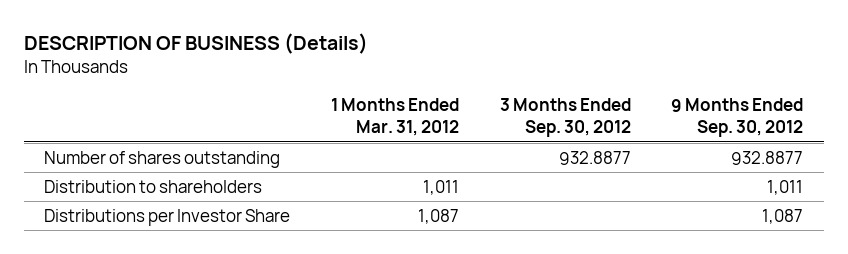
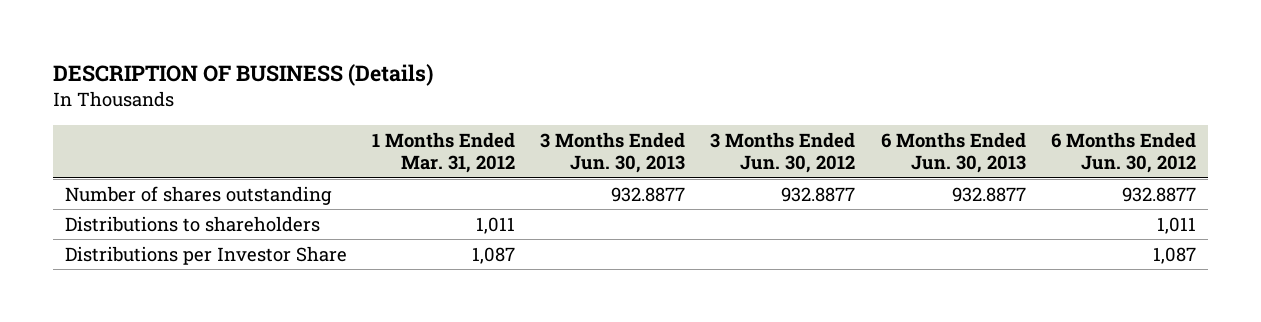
- | 1 Months Ended Mar. 31, 2012 | 3 Months Ended Sep. 30, 2012 | 9 Months Ended Sep. 30, 2012
+ | 1 Months Ended Mar. 31, 2012 | 3 Months Ended Jun. 30, 2013 | 3 Months Ended Jun. 30, 2012 | 6 Months Ended Jun. 30, 2013 | 6 Months Ended Jun. 30, 2012
- Distribution to shareholders | 1,011 | | 1,011
+ Distributions to shareholders | 1,011 | | | | 1,011

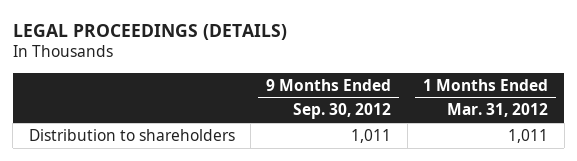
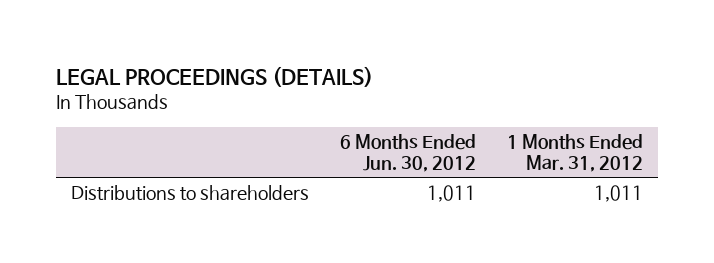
- | 9 Months Ended Sep. 30, 2012 | 1 Months Ended Mar. 31, 2012
+ | 6 Months Ended Jun. 30, 2012 | 1 Months Ended Mar. 31, 2012
- Distribution to shareholders | 1,011 | 1,011
+ Distributions to shareholders | 1,011 | 1,011

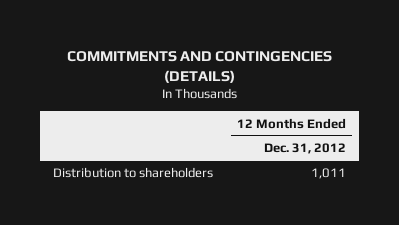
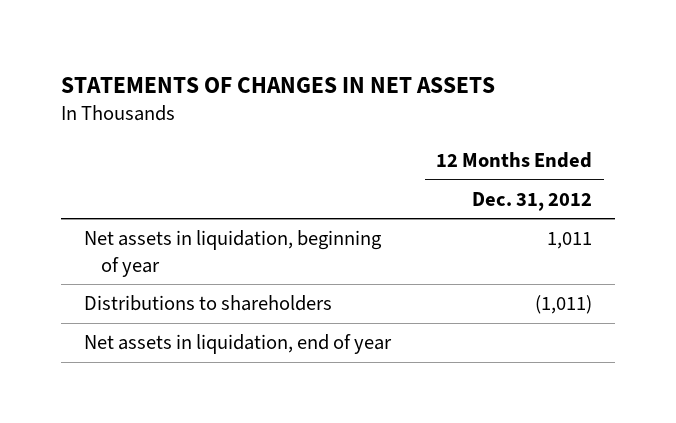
- COMMITMENTS AND CONTINGENCIES (DETAILS)
+ STATEMENTS OF CHANGES IN NET ASSETS
- Distribution to shareholders | 1,011
+ Net assets in liquidation, beginning of year | 1,011
+ Distributions to shareholders | (1,011)
+ Net assets in liquidation, end of year

